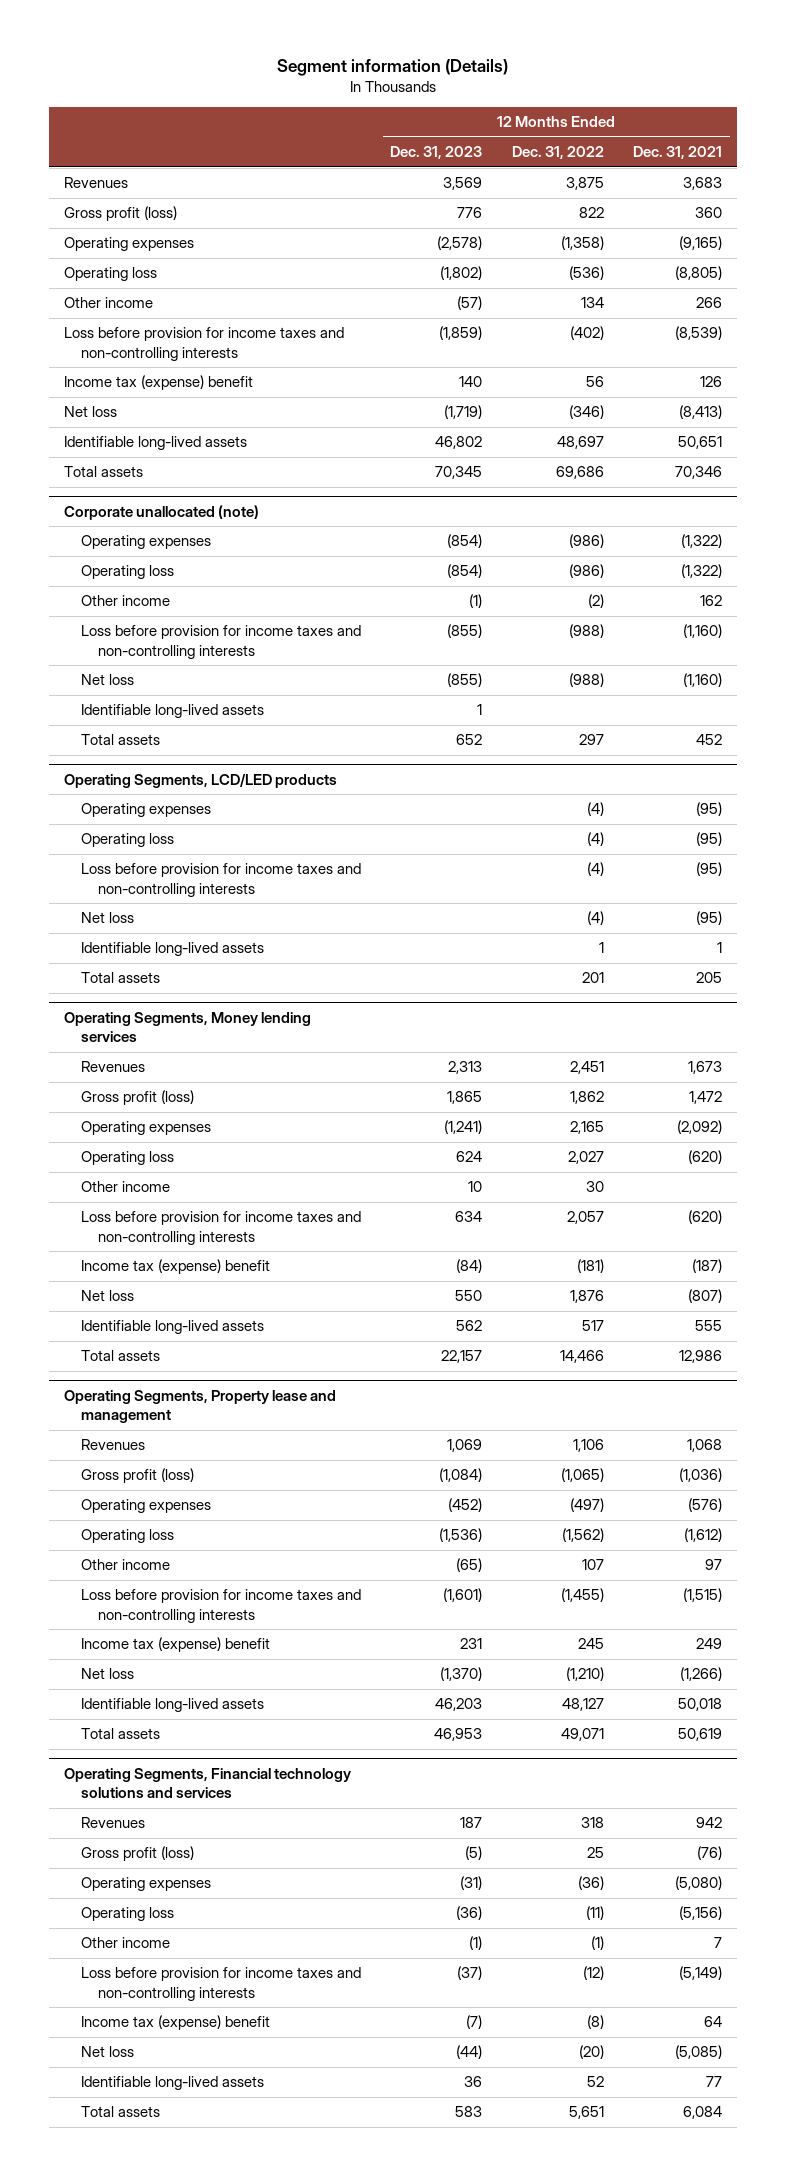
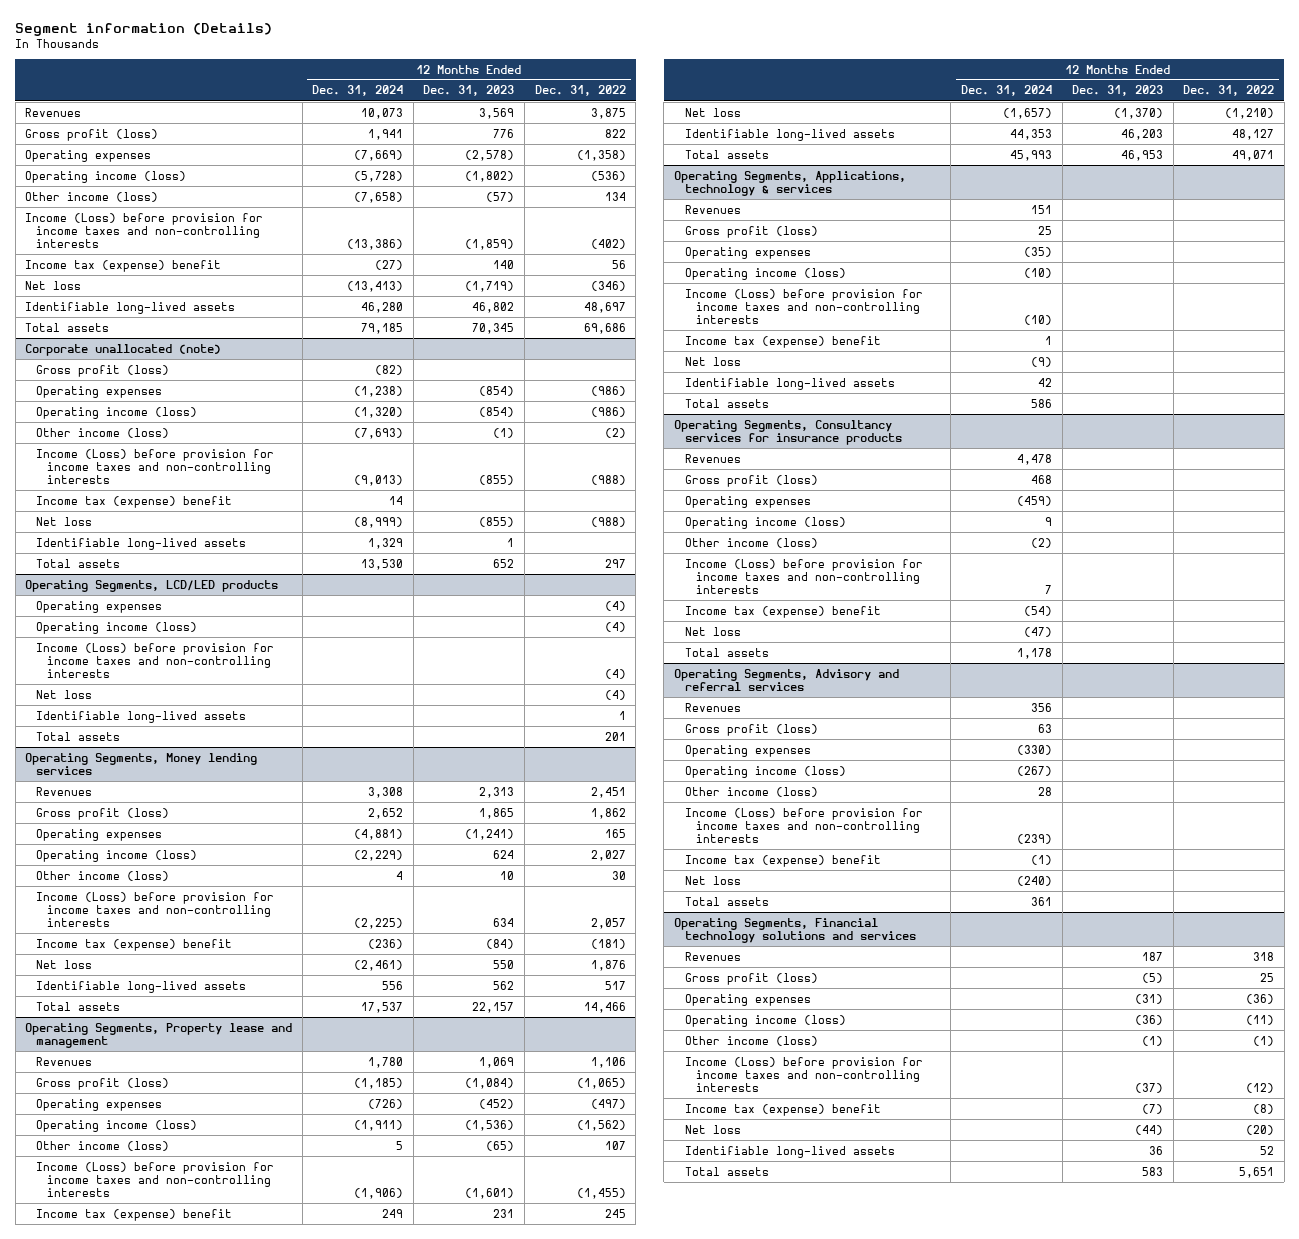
- | 12 Months Ended Dec. 31, 2023 | 12 Months Ended Dec. 31, 2022 | 12 Months Ended Dec. 31, 2021
+ | 12 Months Ended Dec. 31, 2024 | 12 Months Ended Dec. 31, 2023 | 12 Months Ended Dec. 31, 2022
- Operating loss | (1,802) | (536) | (8,805)
- Other income | (57) | 134 | 266
- Loss before provision for income taxes and non-controlling interests | (1,859) | (402) | (8,539)
+ Operating income (loss) | (5,728) | (1,802) | (536)
+ Other income (loss) | (7,658) | (57) | 134
+ Income (Loss) before provision for income taxes and non-controlling interests | (13,386) | (1,859) | (402)
@ Corporate unallocated (note)
+ Gross profit (loss) | (82) | |
- Operating loss | (854) | (986) | (1,322)
- Other income | (1) | (2) | 162
- Loss before provision for income taxes and non-controlling interests | (855) | (988) | (1,160)
+ Operating income (loss) | (1,320) | (854) | (986)
+ Other income (loss) | (7,693) | (1) | (2)
+ Income (Loss) before provision for income taxes and non-controlling interests | (9,013) | (855) | (988)
+ Income tax (expense) benefit | 14 | |
@ Operating Segments, LCD/LED products
- Operating loss | | (4) | (95)
- Loss before provision for income taxes and non-controlling interests | | (4) | (95)
+ Operating income (loss) | | | (4)
+ Income (Loss) before provision for income taxes and non-controlling interests | | | (4)
@ Operating Segments, Money lending services
- Operating expenses | (1,241) | 2,165 | (2,092)
- Operating loss | 624 | 2,027 | (620)
- Other income | 10 | 30 |
- Loss before provision for income taxes and non-controlling interests | 634 | 2,057 | (620)
+ Operating expenses | (4,881) | (1,241) | 165
+ Operating income (loss) | (2,229) | 624 | 2,027
+ Other income (loss) | 4 | 10 | 30
+ Income (Loss) before provision for income taxes and non-controlling interests | (2,225) | 634 | 2,057
@ Operating Segments, Property lease and management
- Operating loss | (1,536) | (1,562) | (1,612)
- Other income | (65) | 107 | 97
- Loss before provision for income taxes and non-controlling interests | (1,601) | (1,455) | (1,515)
+ Operating income (loss) | (1,911) | (1,536) | (1,562)
+ Other income (loss) | 5 | (65) | 107
+ Income (Loss) before provision for income taxes and non-controlling interests | (1,906) | (1,601) | (1,455)
+ Operating Segments, Applications, technology & services
+ Revenues | 151 | |
+ Gross profit (loss) | 25 | |
+ Operating expenses | (35) | |
+ Operating income (loss) | (10) | |
+ Income (Loss) before provision for income taxes and non-controlling interests | (10) | |
+ Income tax (expense) benefit | 1 | |
+ Net loss | (9) | |
+ Identifiable long-lived assets | 42 | |
+ Total assets | 586 | |
+ Operating Segments, Consultancy services for insurance products
+ Revenues | 4,478 | |
+ Gross profit (loss) | 468 | |
+ Operating expenses | (459) | |
+ Operating income (loss) | 9 | |
+ Other income (loss) | (2) | |
+ Income (Loss) before provision for income taxes and non-controlling interests | 7 | |
+ Income tax (expense) benefit | (54) | |
+ Net loss | (47) | |
+ Total assets | 1,178 | |
+ Operating Segments, Advisory and referral services
+ Revenues | 356 | |
+ Gross profit (loss) | 63 | |
+ Operating expenses | (330) | |
+ Operating income (loss) | (267) | |
+ Other income (loss) | 28 | |
+ Income (Loss) before provision for income taxes and non-controlling interests | (239) | |
+ Income tax (expense) benefit | (1) | |
+ Net loss | (240) | |
+ Total assets | 361 | |
@ Operating Segments, Financial technology solutions and services
- Operating loss | (36) | (11) | (5,156)
- Other income | (1) | (1) | 7
- Loss before provision for income taxes and non-controlling interests | (37) | (12) | (5,149)
+ Operating income (loss) | | (36) | (11)
+ Other income (loss) | | (1) | (1)
+ Income (Loss) before provision for income taxes and non-controlling interests | | (37) | (12)

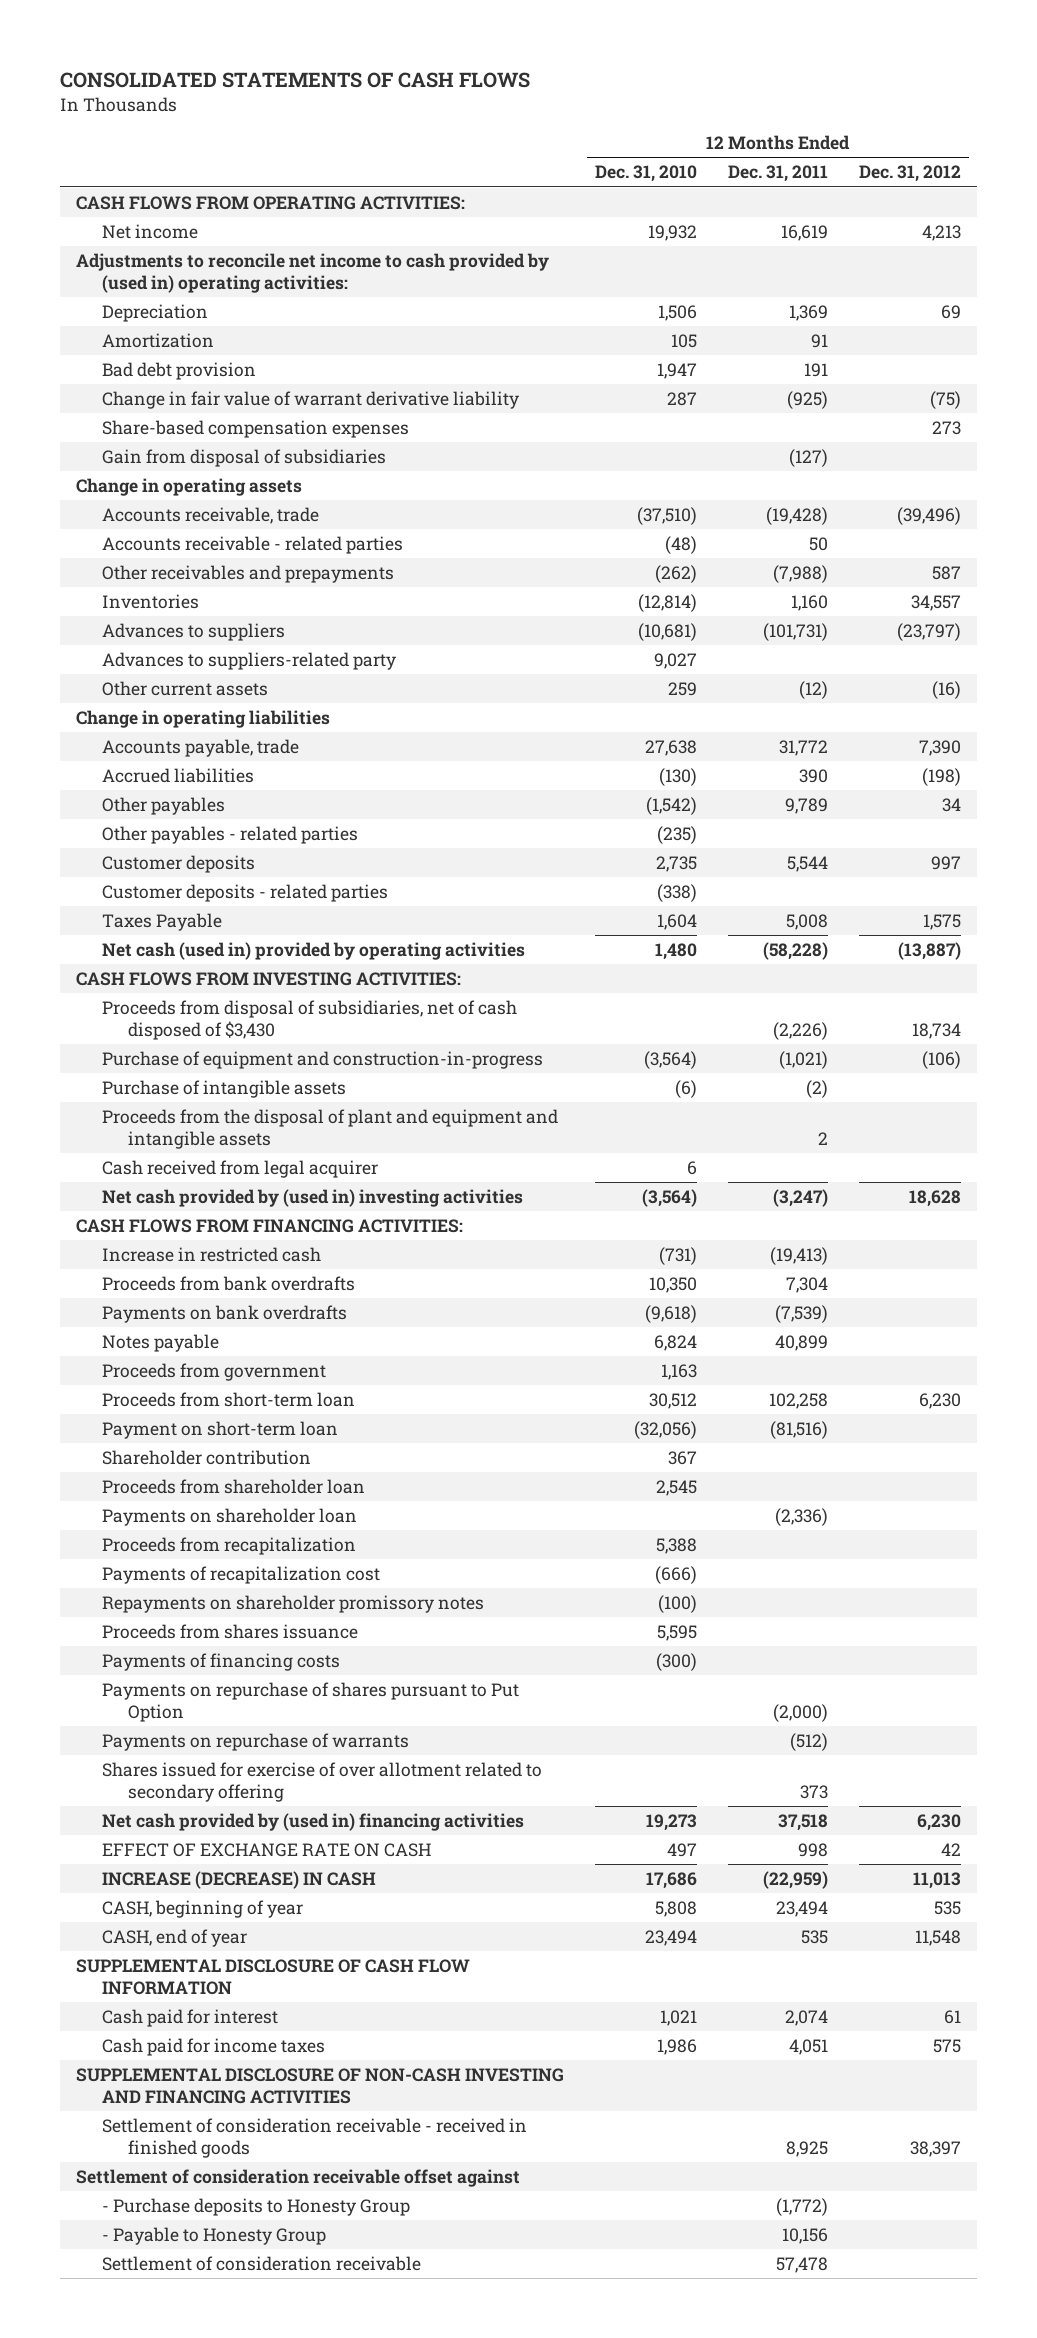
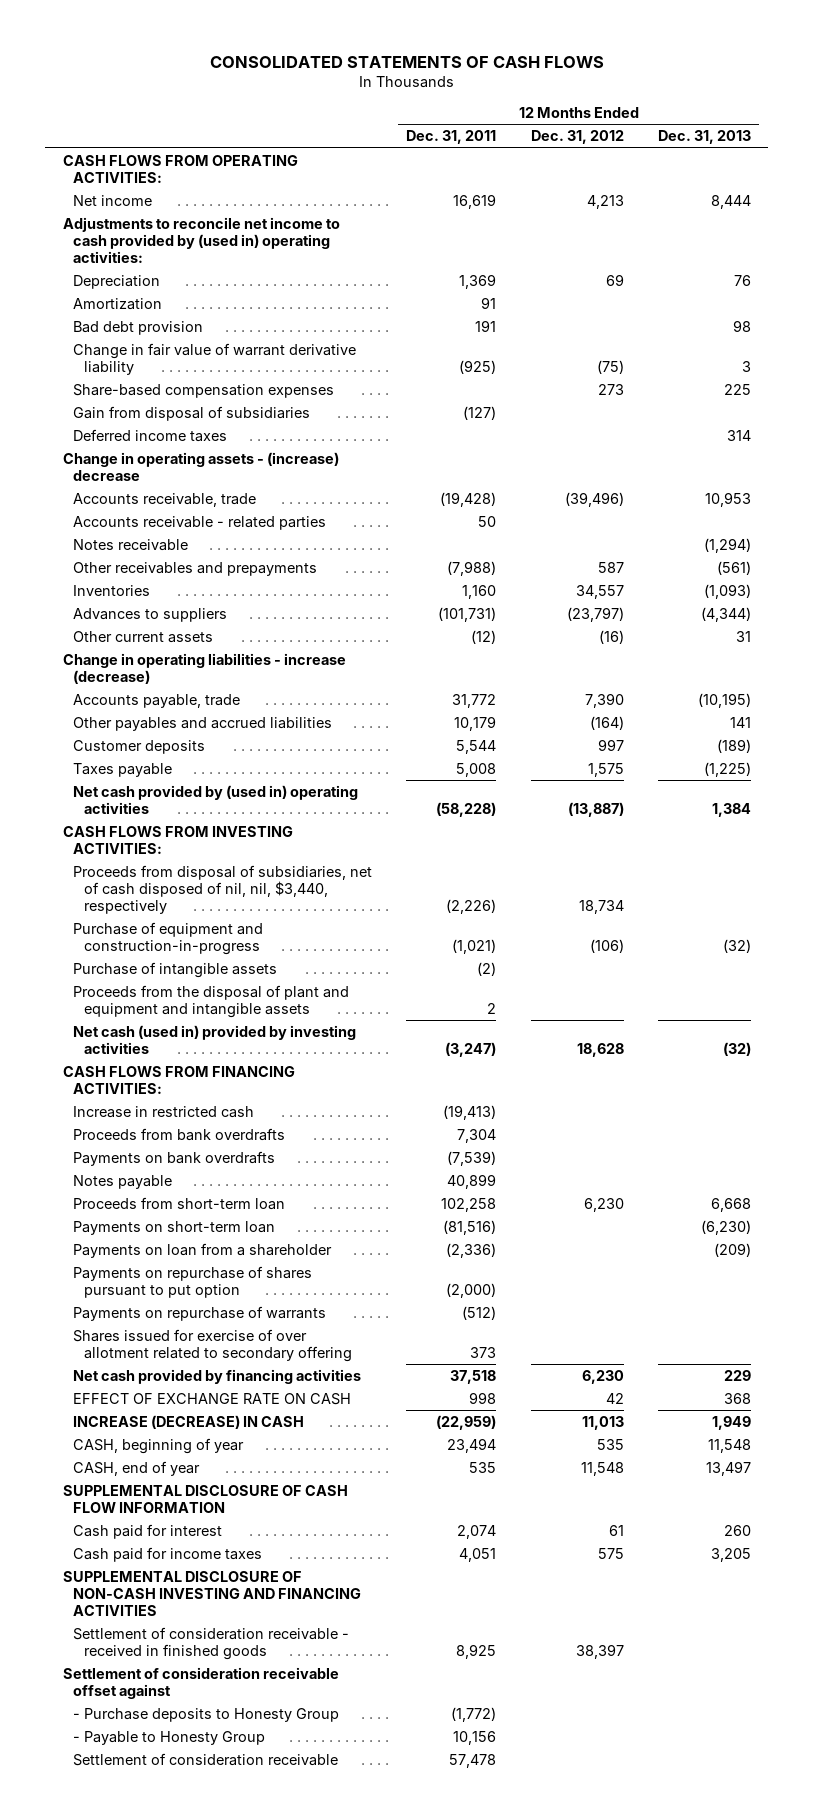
- | 12 Months Ended Dec. 31, 2010 | 12 Months Ended Dec. 31, 2011 | 12 Months Ended Dec. 31, 2012
+ | 12 Months Ended Dec. 31, 2011 | 12 Months Ended Dec. 31, 2012 | 12 Months Ended Dec. 31, 2013
- Change in operating assets
+ Deferred income taxes | | | 314
+ Change in operating assets - (increase) decrease
+ Notes receivable | | | (1,294)
- Advances to suppliers-related party | 9,027 | |
- Change in operating liabilities
+ Change in operating liabilities - increase (decrease)
- Accrued liabilities | (130) | 390 | (198)
- Other payables | (1,542) | 9,789 | 34
- Other payables - related parties | (235) | |
+ Other payables and accrued liabilities | 10,179 | (164) | 141
- Customer deposits - related parties | (338) | |
- Taxes Payable | 1,604 | 5,008 | 1,575
- Net cash (used in) provided by operating activities | 1,480 | (58,228) | (13,887)
+ Taxes payable | 5,008 | 1,575 | (1,225)
+ Net cash provided by (used in) operating activities | (58,228) | (13,887) | 1,384
- Proceeds from disposal of subsidiaries, net of cash disposed of $3,430 | | (2,226) | 18,734
+ Proceeds from disposal of subsidiaries, net of cash disposed of nil, nil, $3,440, respectively | (2,226) | 18,734 |
- Cash received from legal acquirer | 6 | |
- Net cash provided by (used in) investing activities | (3,564) | (3,247) | 18,628
+ Net cash (used in) provided by investing activities | (3,247) | 18,628 | (32)
- Proceeds from government | 1,163 | |
- Payment on short-term loan | (32,056) | (81,516) |
- Shareholder contribution | 367 | |
- Proceeds from shareholder loan | 2,545 | |
- Payments on shareholder loan | | (2,336) |
- Proceeds from recapitalization | 5,388 | |
- Payments of recapitalization cost | (666) | |
- Repayments on shareholder promissory notes | (100) | |
- Proceeds from shares issuance | 5,595 | |
- Payments of financing costs | (300) | |
- Payments on repurchase of shares pursuant to Put Option | | (2,000) |
+ Payments on short-term loan | (81,516) | | (6,230)
+ Payments on loan from a shareholder | (2,336) | | (209)
+ Payments on repurchase of shares pursuant to put option | (2,000) | |
- Net cash provided by (used in) financing activities | 19,273 | 37,518 | 6,230
+ Net cash provided by financing activities | 37,518 | 6,230 | 229

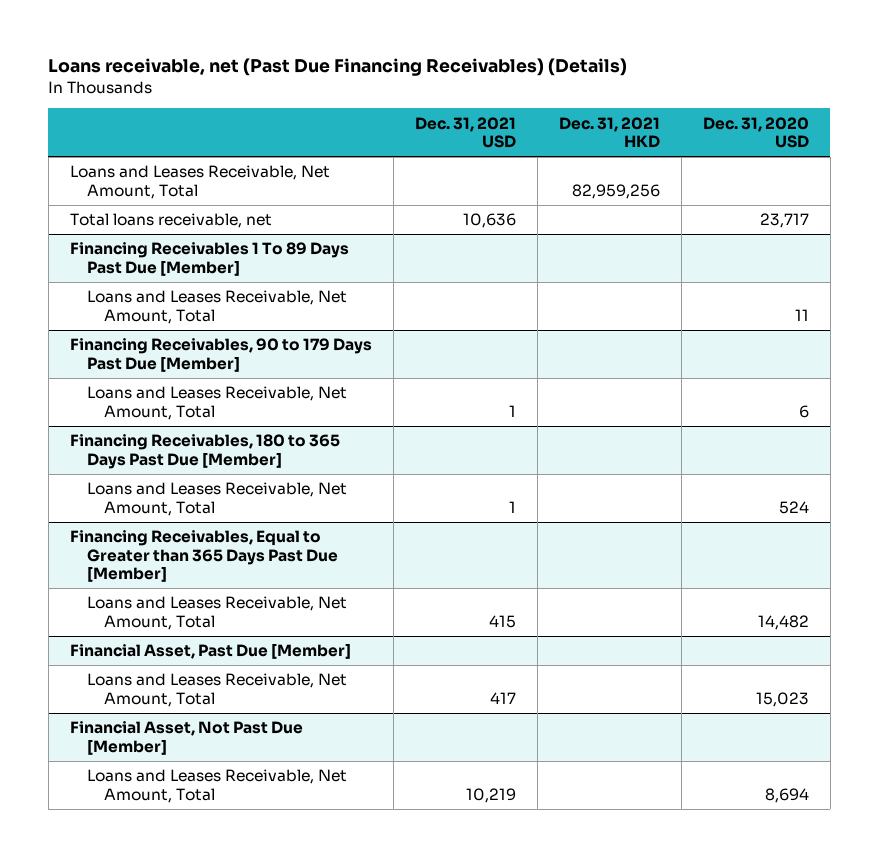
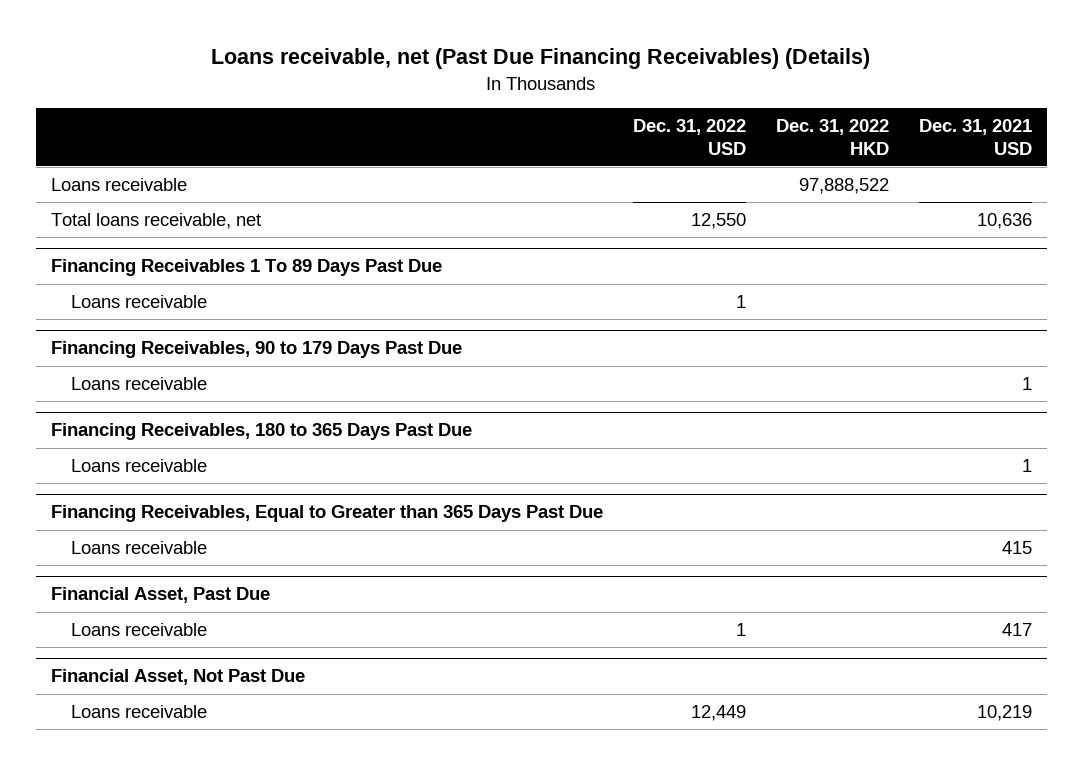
- | Dec. 31, 2021 USD | Dec. 31, 2021 HKD | Dec. 31, 2020 USD
+ | Dec. 31, 2022 USD | Dec. 31, 2022 HKD | Dec. 31, 2021 USD
- Loans and Leases Receivable, Net Amount, Total | | 82,959,256 |
+ Loans receivable | | 97,888,522 |
- Financing Receivables 1 To 89 Days Past Due [Member]
- Loans and Leases Receivable, Net Amount, Total | | | 11
- Financing Receivables, 90 to 179 Days Past Due [Member]
- Loans and Leases Receivable, Net Amount, Total | 1 | | 6
- Financing Receivables, 180 to 365 Days Past Due [Member]
- Loans and Leases Receivable, Net Amount, Total | 1 | | 524
- Financing Receivables, Equal to Greater than 365 Days Past Due [Member]
- Loans and Leases Receivable, Net Amount, Total | 415 | | 14,482
- Financial Asset, Past Due [Member]
- Loans and Leases Receivable, Net Amount, Total | 417 | | 15,023
- Financial Asset, Not Past Due [Member]
- Loans and Leases Receivable, Net Amount, Total | 10,219 | | 8,694
+ Financing Receivables 1 To 89 Days Past Due
+ Loans receivable | 1 | |
+ Financing Receivables, 90 to 179 Days Past Due
+ Loans receivable | | | 1
+ Financing Receivables, 180 to 365 Days Past Due
+ Loans receivable | | | 1
+ Financing Receivables, Equal to Greater than 365 Days Past Due
+ Loans receivable | | | 415
+ Financial Asset, Past Due
+ Loans receivable | 1 | | 417
+ Financial Asset, Not Past Due
+ Loans receivable | 12,449 | | 10,219

